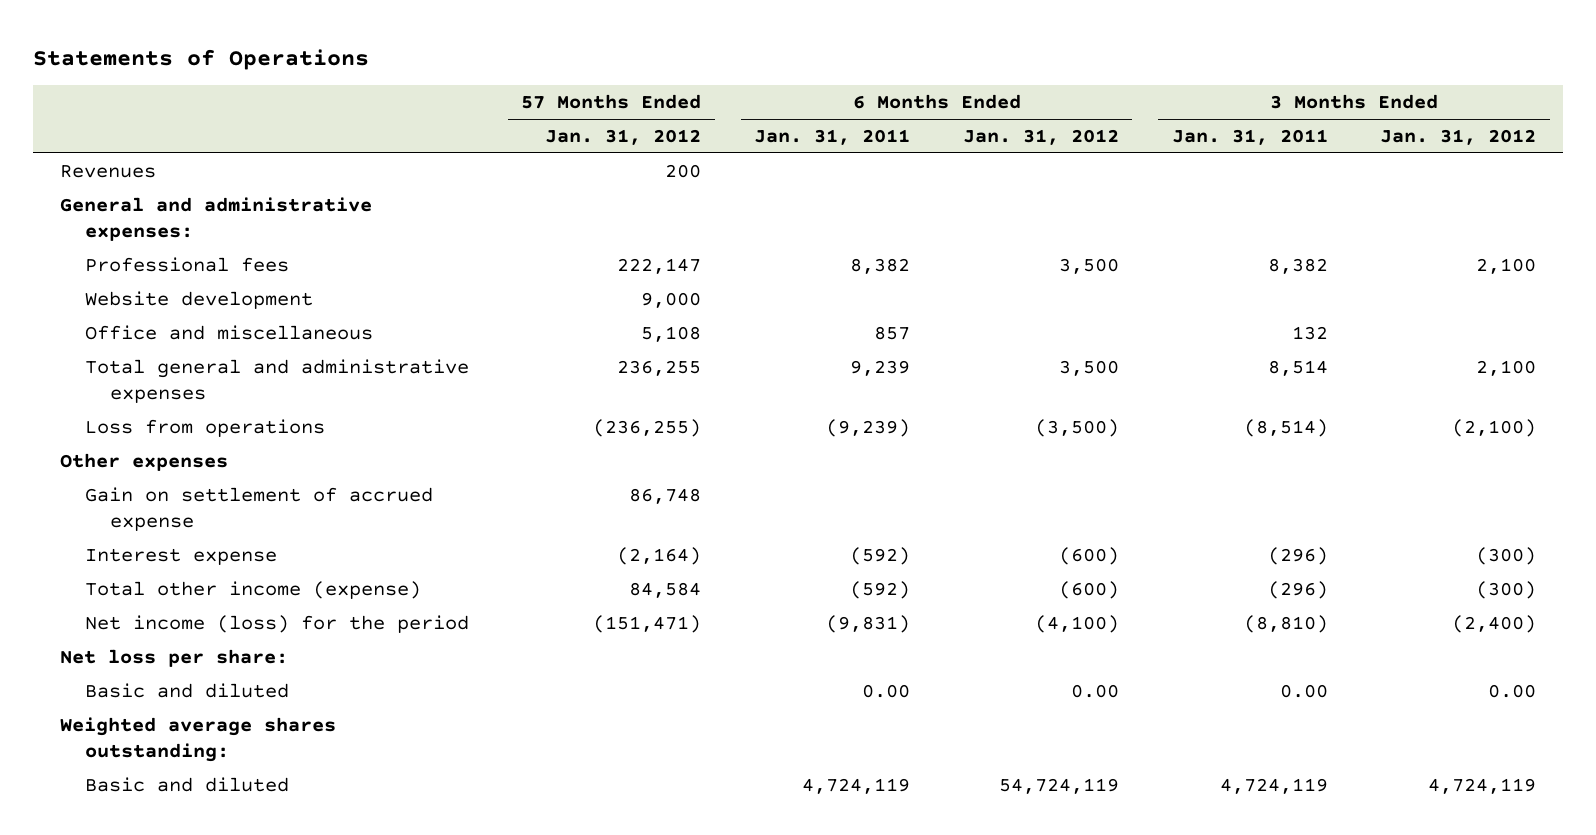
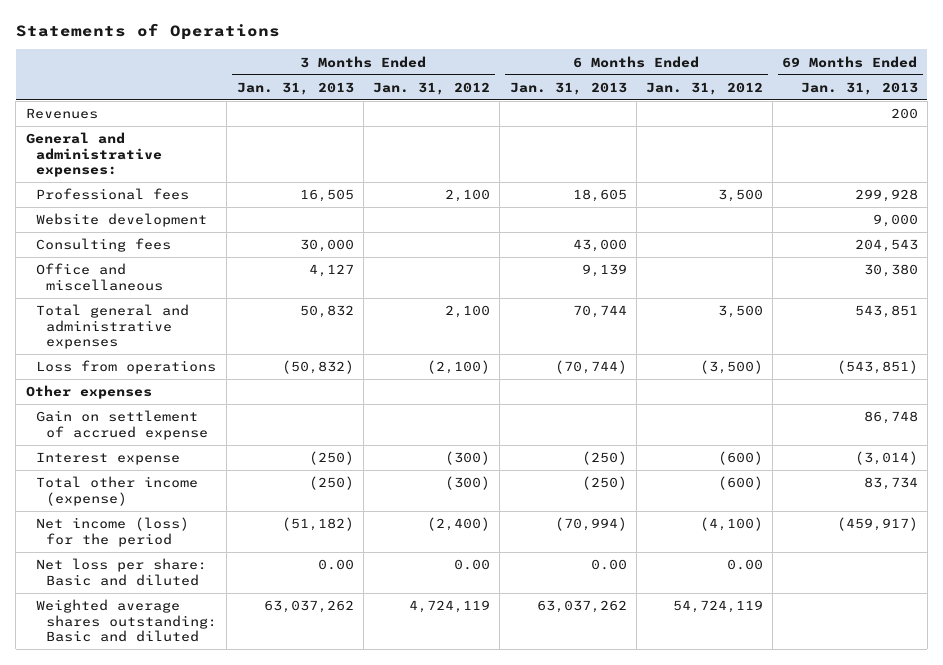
- | 57 Months Ended Jan. 31, 2012 | 6 Months Ended Jan. 31, 2011 | 6 Months Ended Jan. 31, 2012 | 3 Months Ended Jan. 31, 2011 | 3 Months Ended Jan. 31, 2012
+ | 3 Months Ended Jan. 31, 2013 | 3 Months Ended Jan. 31, 2012 | 6 Months Ended Jan. 31, 2013 | 6 Months Ended Jan. 31, 2012 | 69 Months Ended Jan. 31, 2013
+ Consulting fees | 30,000 | | 43,000 | | 204,543
- Net loss per share:
- Basic and diluted | | 0.00 | 0.00 | 0.00 | 0.00
- Weighted average shares outstanding:
- Basic and diluted | | 4,724,119 | 54,724,119 | 4,724,119 | 4,724,119
+ Net loss per share: Basic and diluted | 0.00 | 0.00 | 0.00 | 0.00 |
+ Weighted average shares outstanding: Basic and diluted | 63,037,262 | 4,724,119 | 63,037,262 | 54,724,119 |

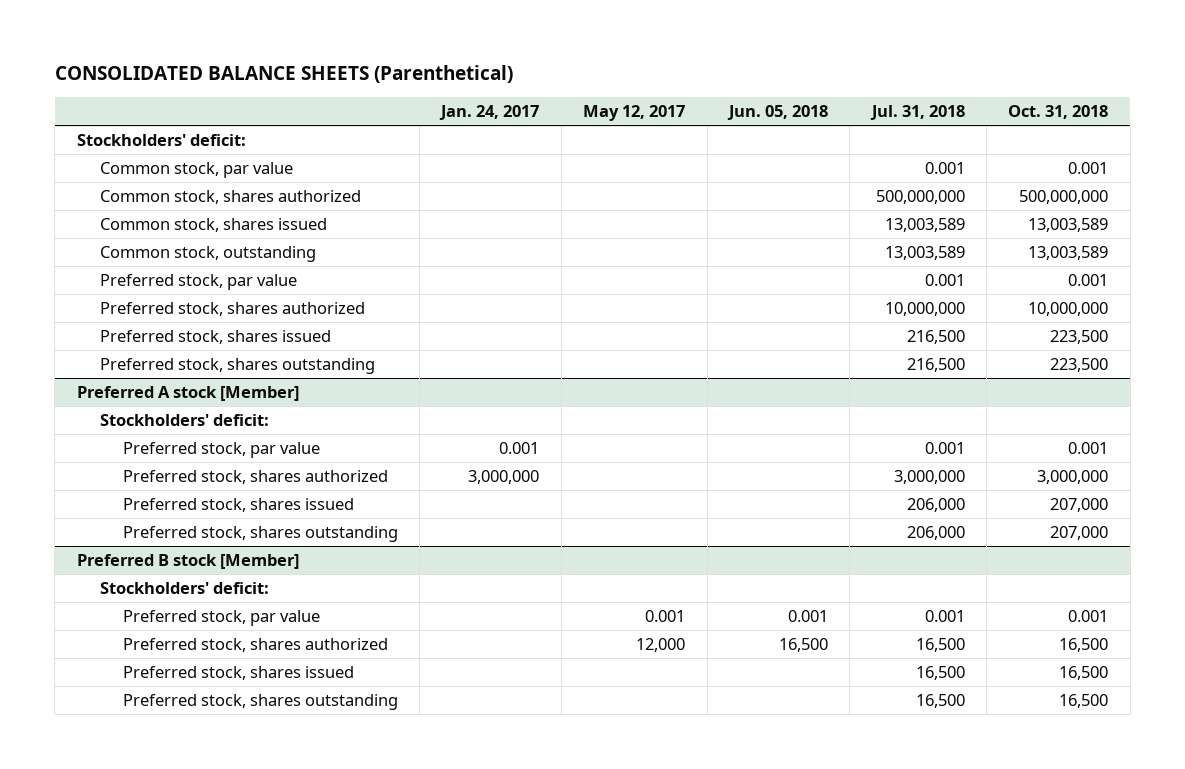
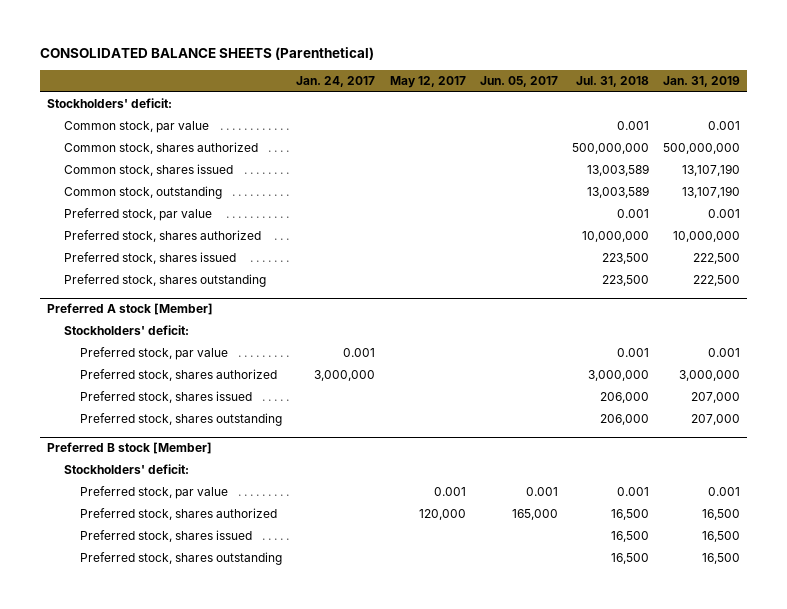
- | Jan. 24, 2017 | May 12, 2017 | Jun. 05, 2018 | Jul. 31, 2018 | Oct. 31, 2018
+ | Jan. 24, 2017 | May 12, 2017 | Jun. 05, 2017 | Jul. 31, 2018 | Jan. 31, 2019
- Preferred stock, shares issued | | | | 216,500 | 223,500
- Preferred stock, shares outstanding | | | | 216,500 | 223,500
+ Preferred stock, shares issued | | | | 223,500 | 222,500
+ Preferred stock, shares outstanding | | | | 223,500 | 222,500
@ Preferred B stock [Member]
- Preferred stock, shares authorized | | 12,000 | 16,500 | 16,500 | 16,500
+ Preferred stock, shares authorized | | 120,000 | 165,000 | 16,500 | 16,500

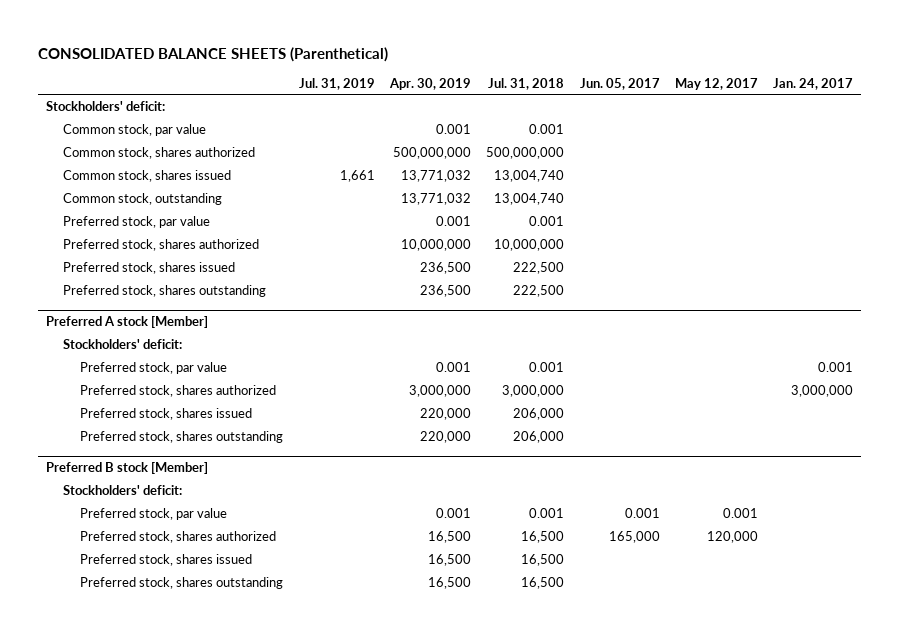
- | Jan. 24, 2017 | May 12, 2017 | Jun. 05, 2017 | Jul. 31, 2018 | Jan. 31, 2019
+ | Jul. 31, 2019 | Apr. 30, 2019 | Jul. 31, 2018 | Jun. 05, 2017 | May 12, 2017 | Jan. 24, 2017
- Common stock, shares issued | | | | 13,003,589 | 13,107,190
- Common stock, outstanding | | | | 13,003,589 | 13,107,190
+ Common stock, shares issued | 1,661 | 13,771,032 | 13,004,740 | | |
+ Common stock, outstanding | | 13,771,032 | 13,004,740 | | |
- Preferred stock, shares issued | | | | 223,500 | 222,500
- Preferred stock, shares outstanding | | | | 223,500 | 222,500
+ Preferred stock, shares issued | | 236,500 | 222,500 | | |
+ Preferred stock, shares outstanding | | 236,500 | 222,500 | | |

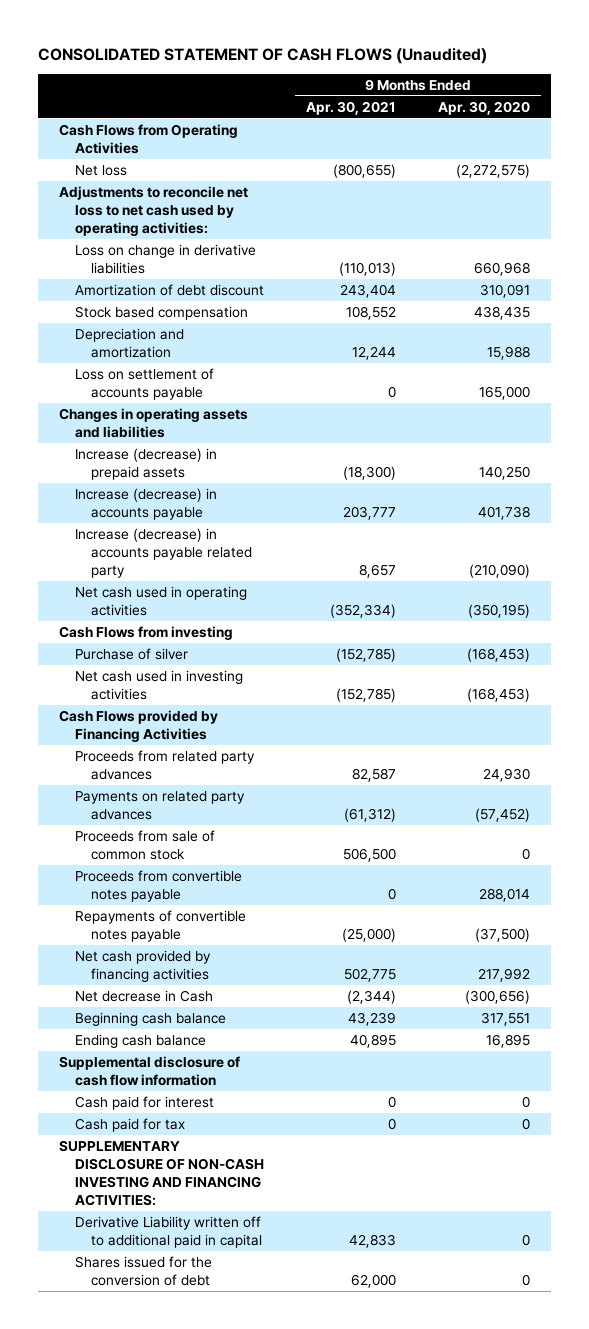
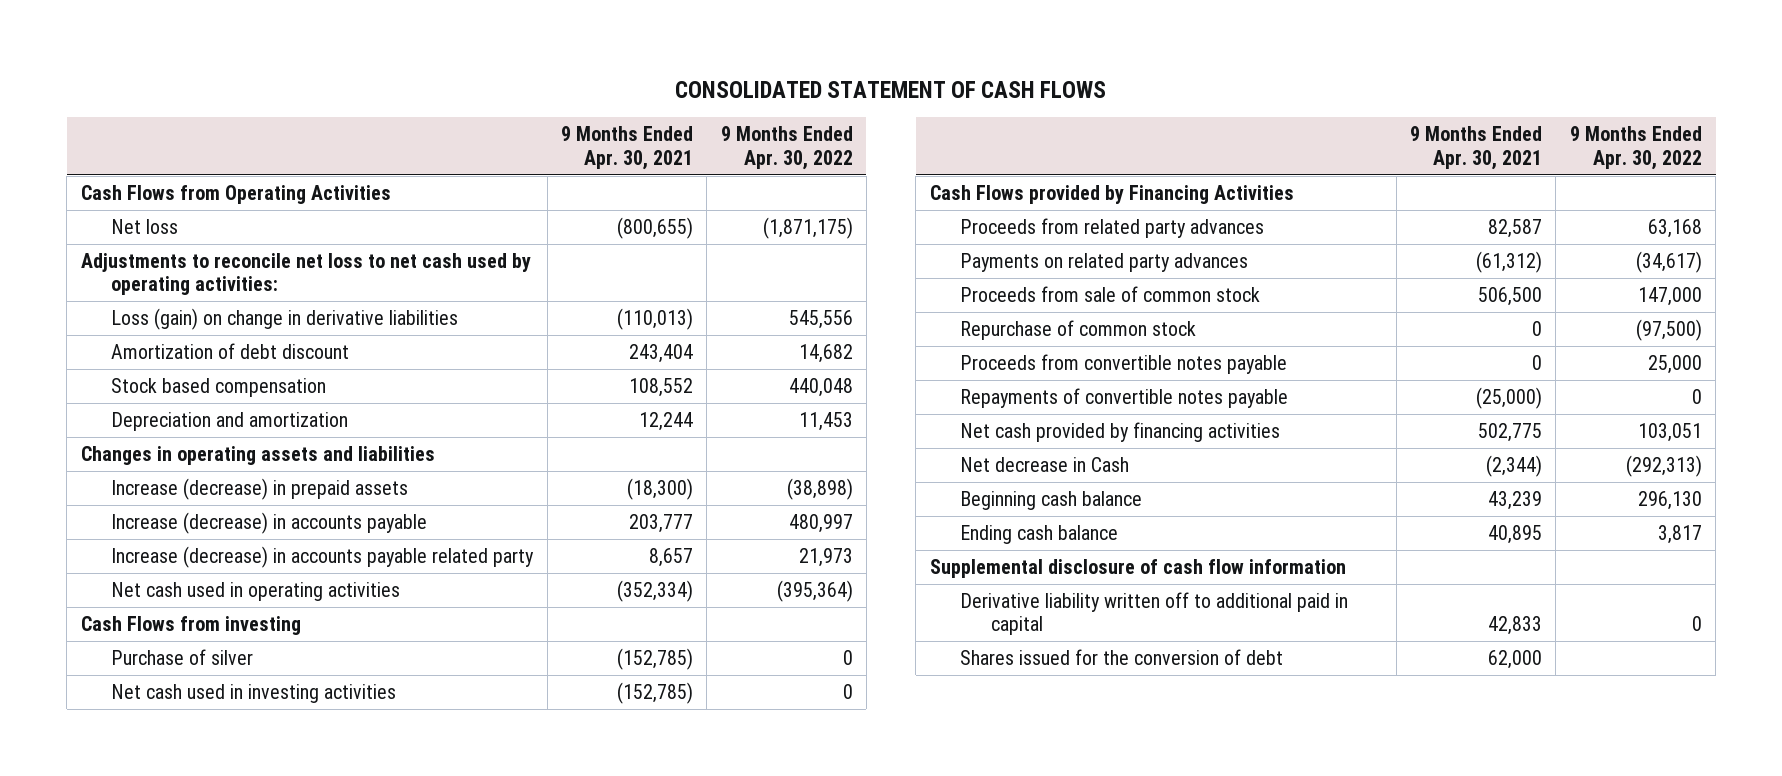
- CONSOLIDATED STATEMENT OF CASH FLOWS (Unaudited)
+ CONSOLIDATED STATEMENT OF CASH FLOWS
- | 9 Months Ended Apr. 30, 2021 | 9 Months Ended Apr. 30, 2020
+ | 9 Months Ended Apr. 30, 2021 | 9 Months Ended Apr. 30, 2022
- Loss on change in derivative liabilities | (110,013) | 660,968
+ Loss (gain) on change in derivative liabilities | (110,013) | 545,556
- Loss on settlement of accounts payable | 0 | 165,000
+ Repurchase of common stock | 0 | (97,500)
- Cash paid for interest | 0 | 0
- Cash paid for tax | 0 | 0
- SUPPLEMENTARY DISCLOSURE OF NON-CASH INVESTING AND FINANCING ACTIVITIES:
- Derivative Liability written off to additional paid in capital | 42,833 | 0
+ Derivative liability written off to additional paid in capital | 42,833 | 0

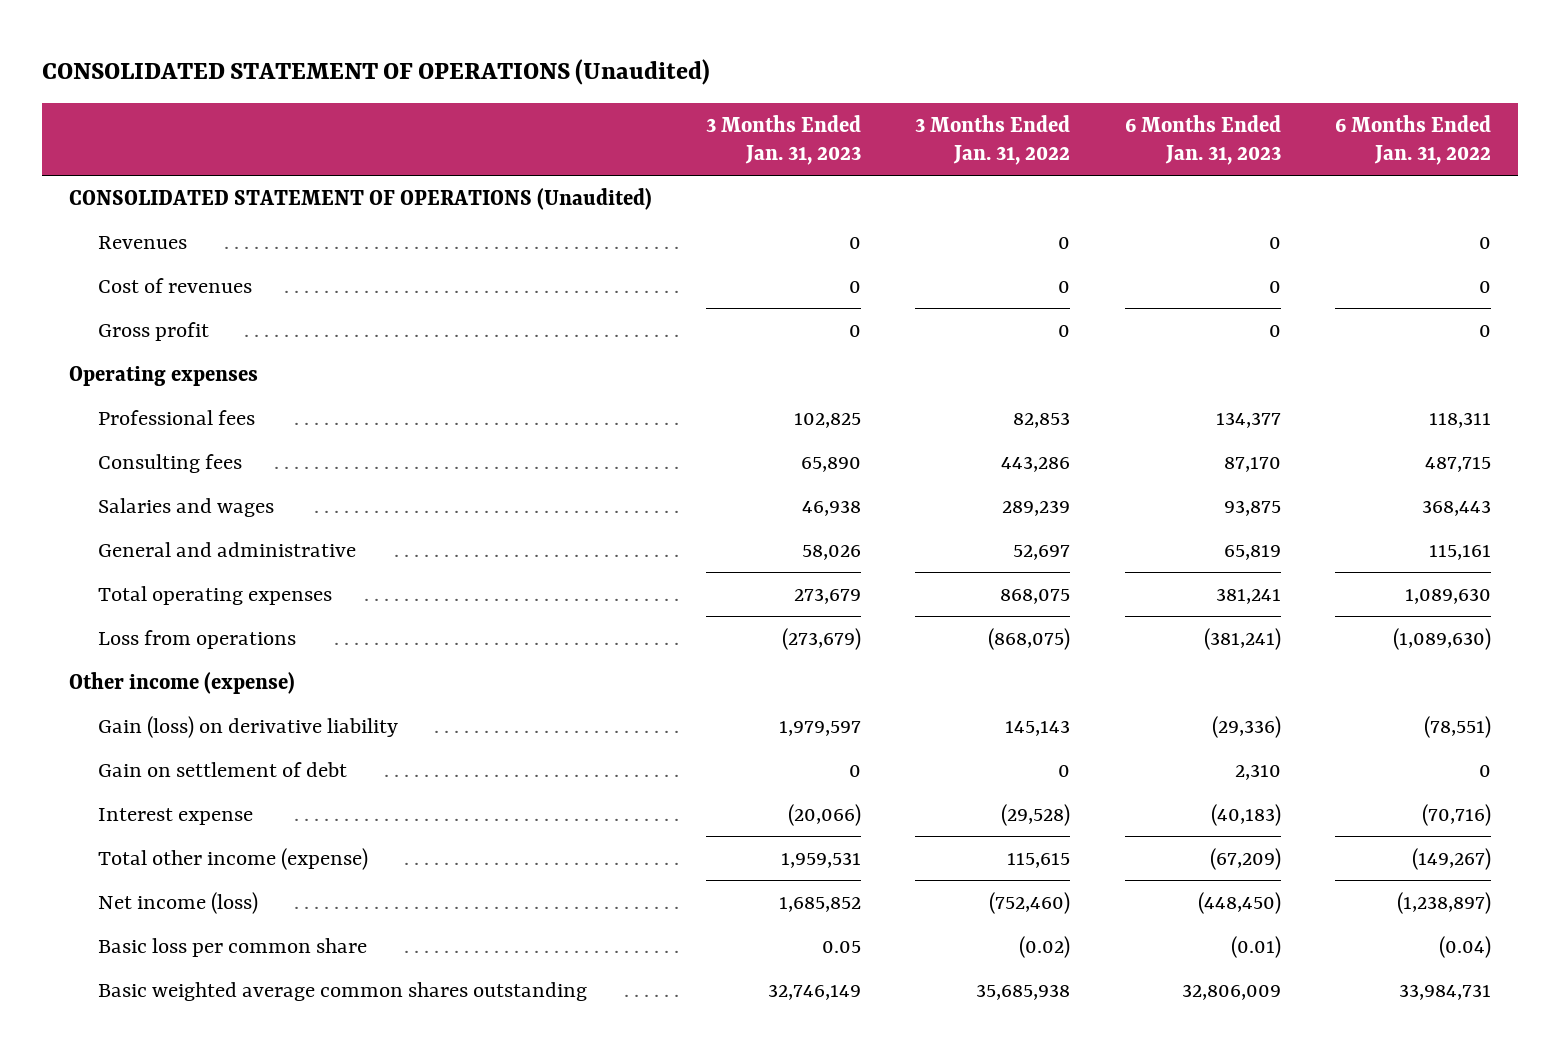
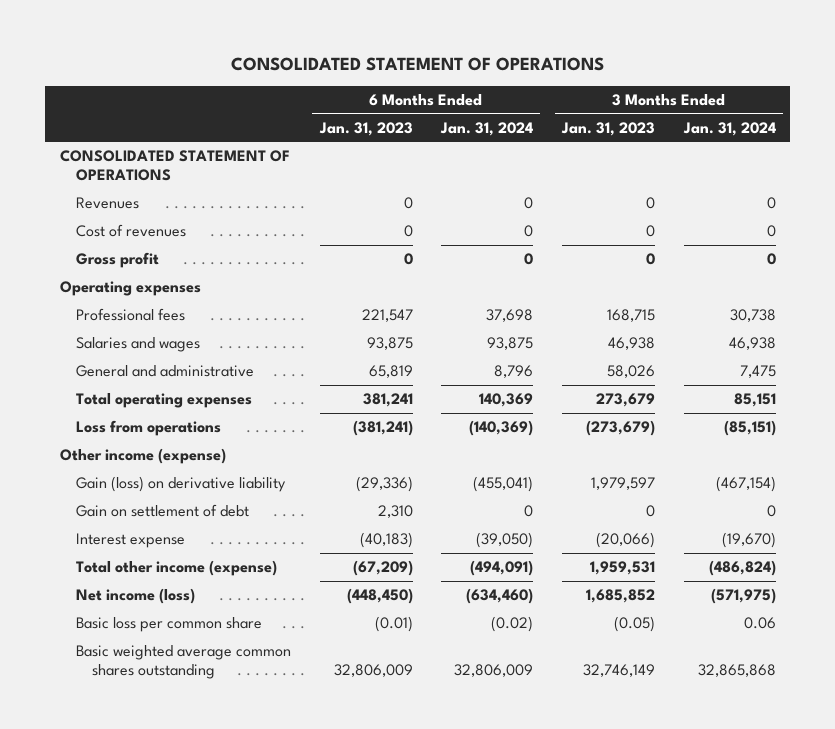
- CONSOLIDATED STATEMENT OF OPERATIONS (Unaudited)
+ CONSOLIDATED STATEMENT OF OPERATIONS
- | 3 Months Ended Jan. 31, 2023 | 3 Months Ended Jan. 31, 2022 | 6 Months Ended Jan. 31, 2023 | 6 Months Ended Jan. 31, 2022
+ | 6 Months Ended Jan. 31, 2023 | 6 Months Ended Jan. 31, 2024 | 3 Months Ended Jan. 31, 2023 | 3 Months Ended Jan. 31, 2024
- CONSOLIDATED STATEMENT OF OPERATIONS (Unaudited)
+ CONSOLIDATED STATEMENT OF OPERATIONS
- Professional fees | 102,825 | 82,853 | 134,377 | 118,311
- Consulting fees | 65,890 | 443,286 | 87,170 | 487,715
+ Professional fees | 221,547 | 37,698 | 168,715 | 30,738
- Basic loss per common share | 0.05 | (0.02) | (0.01) | (0.04)
+ Basic loss per common share | (0.01) | (0.02) | (0.05) | 0.06

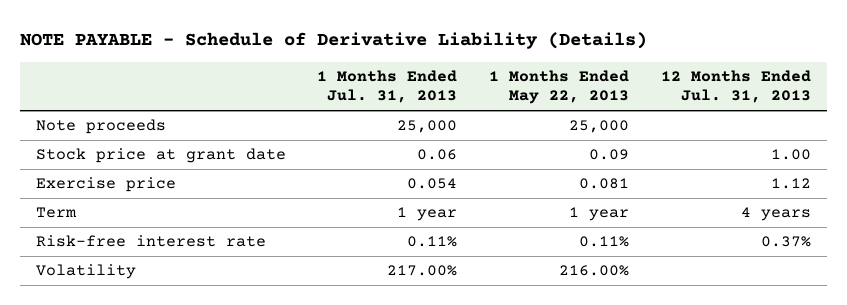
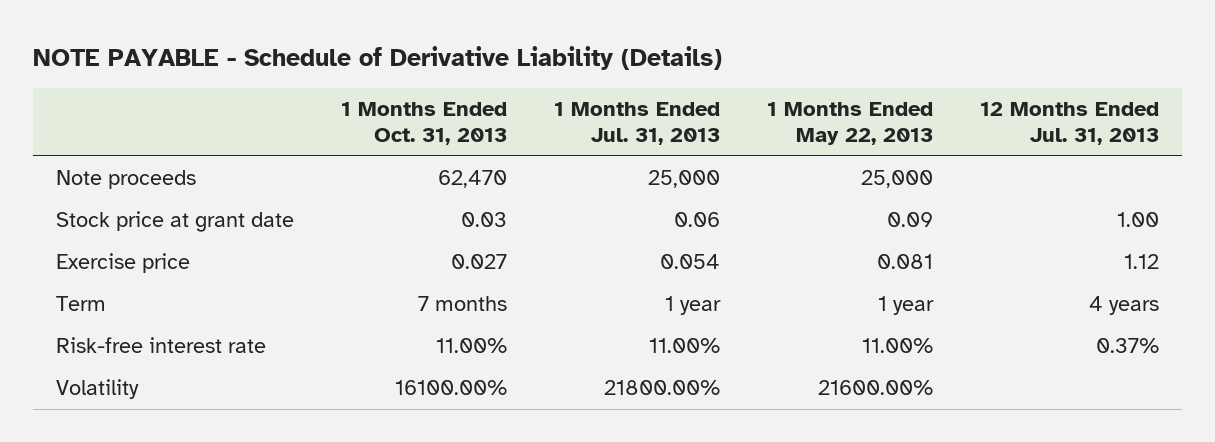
- | 1 Months Ended Jul. 31, 2013 | 1 Months Ended May 22, 2013 | 12 Months Ended Jul. 31, 2013
+ | 1 Months Ended Oct. 31, 2013 | 1 Months Ended Jul. 31, 2013 | 1 Months Ended May 22, 2013 | 12 Months Ended Jul. 31, 2013
- Risk-free interest rate | 0.11% | 0.11% | 0.37%
- Volatility | 217.00% | 216.00% |
+ Risk-free interest rate | 11.00% | 11.00% | 11.00% | 0.37%
+ Volatility | 16100.00% | 21800.00% | 21600.00% |

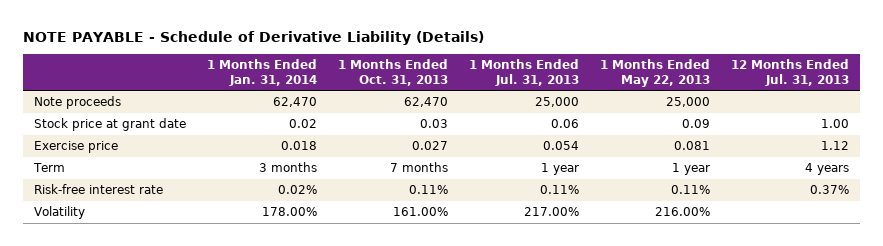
- | 1 Months Ended Oct. 31, 2013 | 1 Months Ended Jul. 31, 2013 | 1 Months Ended May 22, 2013 | 12 Months Ended Jul. 31, 2013
+ | 1 Months Ended Jan. 31, 2014 | 1 Months Ended Oct. 31, 2013 | 1 Months Ended Jul. 31, 2013 | 1 Months Ended May 22, 2013 | 12 Months Ended Jul. 31, 2013
- Risk-free interest rate | 11.00% | 11.00% | 11.00% | 0.37%
- Volatility | 16100.00% | 21800.00% | 21600.00% |
+ Risk-free interest rate | 0.02% | 0.11% | 0.11% | 0.11% | 0.37%
+ Volatility | 178.00% | 161.00% | 217.00% | 216.00% |

